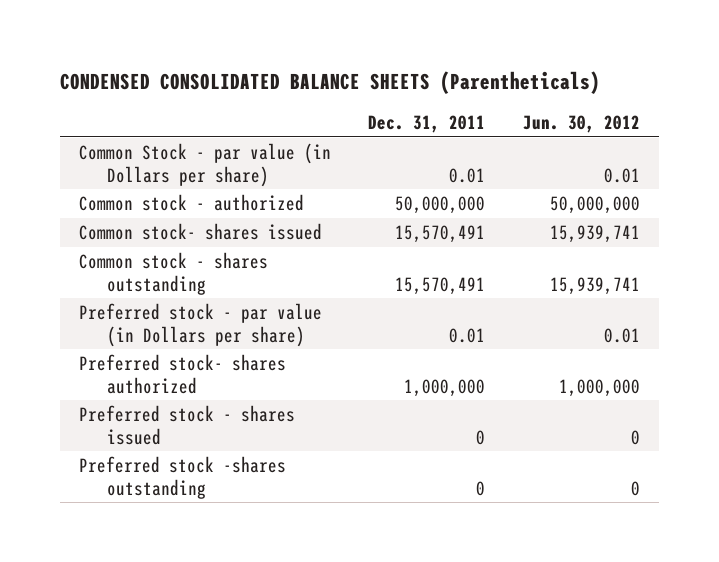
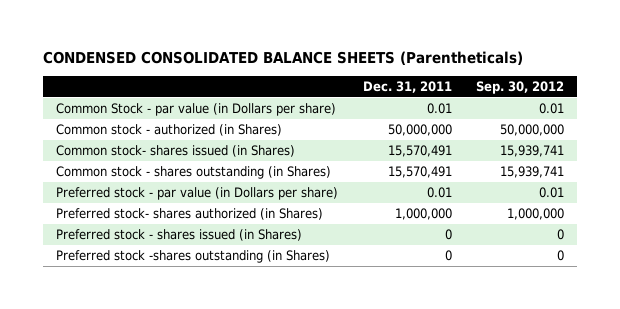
- | Dec. 31, 2011 | Jun. 30, 2012
+ | Dec. 31, 2011 | Sep. 30, 2012
- Common stock - authorized | 50,000,000 | 50,000,000
- Common stock- shares issued | 15,570,491 | 15,939,741
- Common stock - shares outstanding | 15,570,491 | 15,939,741
+ Common stock - authorized (in Shares) | 50,000,000 | 50,000,000
+ Common stock- shares issued (in Shares) | 15,570,491 | 15,939,741
+ Common stock - shares outstanding (in Shares) | 15,570,491 | 15,939,741
- Preferred stock- shares authorized | 1,000,000 | 1,000,000
- Preferred stock - shares issued | 0 | 0
- Preferred stock -shares outstanding | 0 | 0
+ Preferred stock- shares authorized (in Shares) | 1,000,000 | 1,000,000
+ Preferred stock - shares issued (in Shares) | 0 | 0
+ Preferred stock -shares outstanding (in Shares) | 0 | 0

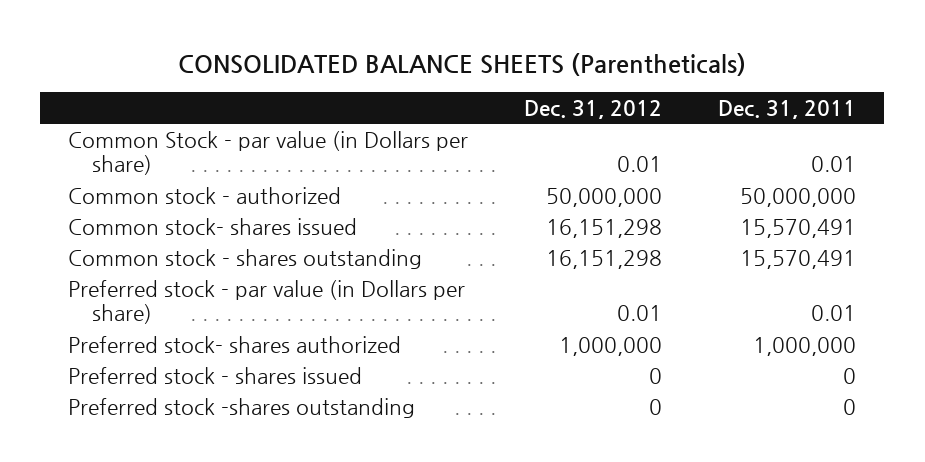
- CONDENSED CONSOLIDATED BALANCE SHEETS (Parentheticals)
+ CONSOLIDATED BALANCE SHEETS (Parentheticals)
- | Dec. 31, 2011 | Sep. 30, 2012
+ | Dec. 31, 2012 | Dec. 31, 2011
- Common stock - authorized (in Shares) | 50,000,000 | 50,000,000
- Common stock- shares issued (in Shares) | 15,570,491 | 15,939,741
- Common stock - shares outstanding (in Shares) | 15,570,491 | 15,939,741
+ Common stock - authorized | 50,000,000 | 50,000,000
+ Common stock- shares issued | 16,151,298 | 15,570,491
+ Common stock - shares outstanding | 16,151,298 | 15,570,491
- Preferred stock- shares authorized (in Shares) | 1,000,000 | 1,000,000
- Preferred stock - shares issued (in Shares) | 0 | 0
- Preferred stock -shares outstanding (in Shares) | 0 | 0
+ Preferred stock- shares authorized | 1,000,000 | 1,000,000
+ Preferred stock - shares issued | 0 | 0
+ Preferred stock -shares outstanding | 0 | 0

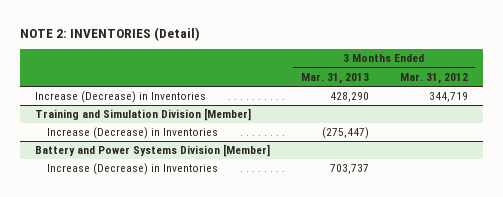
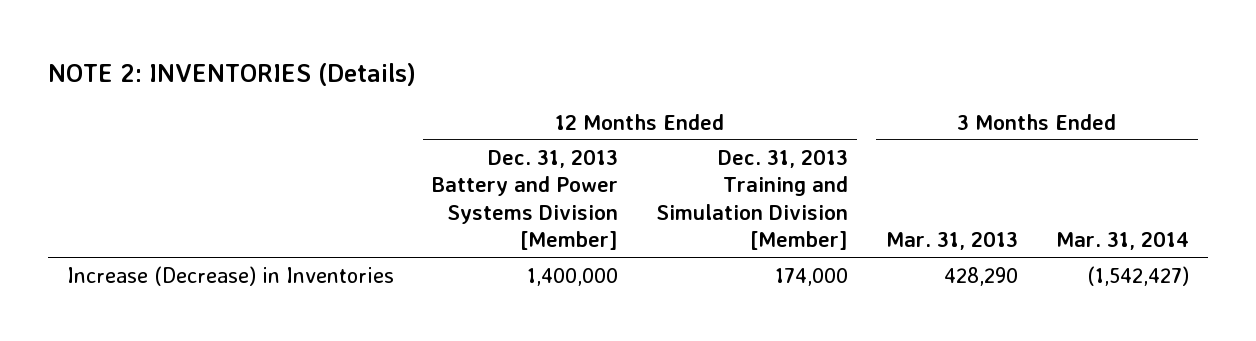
- NOTE 2: INVENTORIES (Detail)
+ NOTE 2: INVENTORIES (Details)
- | 3 Months Ended Mar. 31, 2013 | 3 Months Ended Mar. 31, 2012
+ | 12 Months Ended Dec. 31, 2013 Battery and Power Systems Division [Member] | 12 Months Ended Dec. 31, 2013 Training and Simulation Division [Member] | 3 Months Ended Mar. 31, 2013 | 3 Months Ended Mar. 31, 2014
- Training and Simulation Division [Member]
- Increase (Decrease) in Inventories | (275,447) |
- Battery and Power Systems Division [Member]
- Increase (Decrease) in Inventories | 703,737 |

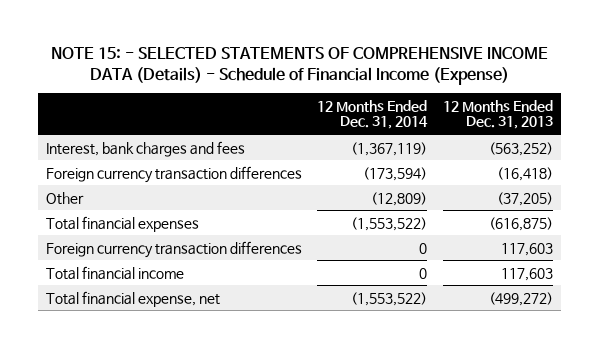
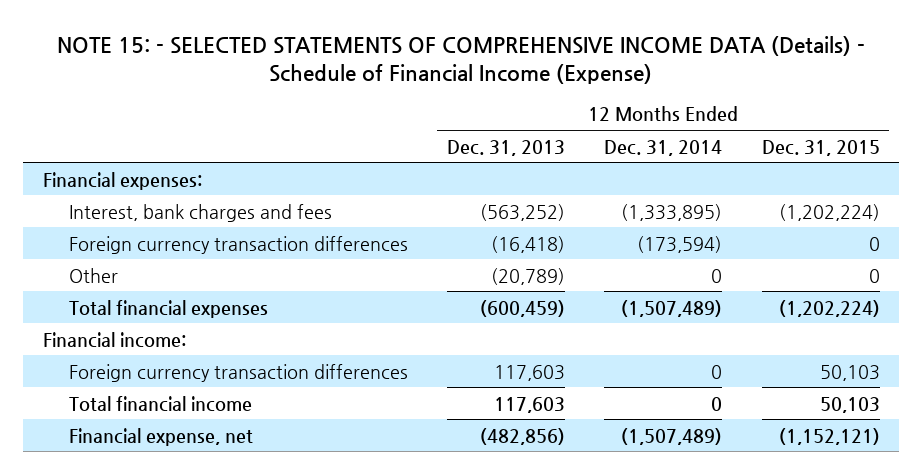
- | 12 Months Ended Dec. 31, 2014 | 12 Months Ended Dec. 31, 2013
+ | 12 Months Ended Dec. 31, 2013 | 12 Months Ended Dec. 31, 2014 | 12 Months Ended Dec. 31, 2015
- Interest, bank charges and fees | (1,367,119) | (563,252)
+ Financial expenses:
+ Interest, bank charges and fees | (563,252) | (1,333,895) | (1,202,224)
- Other | (12,809) | (37,205)
- Total financial expenses | (1,553,522) | (616,875)
+ Other | (20,789) | 0 | 0
+ Total financial expenses | (600,459) | (1,507,489) | (1,202,224)
+ Financial income:
- Total financial expense, net | (1,553,522) | (499,272)
+ Financial expense, net | (482,856) | (1,507,489) | (1,152,121)

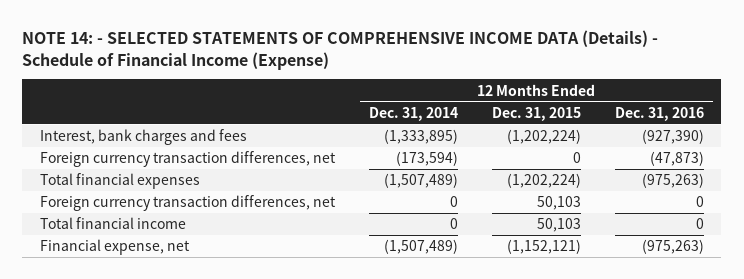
- NOTE 15: - SELECTED STATEMENTS OF COMPREHENSIVE INCOME DATA (Details) - Schedule of Financial Income (Expense)
+ NOTE 14: - SELECTED STATEMENTS OF COMPREHENSIVE INCOME DATA (Details) - Schedule of Financial Income (Expense)
- | 12 Months Ended Dec. 31, 2013 | 12 Months Ended Dec. 31, 2014 | 12 Months Ended Dec. 31, 2015
+ | 12 Months Ended Dec. 31, 2014 | 12 Months Ended Dec. 31, 2015 | 12 Months Ended Dec. 31, 2016
- Financial expenses:
- Foreign currency transaction differences | (16,418) | (173,594) | 0
- Other | (20,789) | 0 | 0
+ Foreign currency transaction differences, net | (173,594) | 0 | (47,873)
- Financial income:
- Foreign currency transaction differences | 117,603 | 0 | 50,103
+ Foreign currency transaction differences, net | 0 | 50,103 | 0

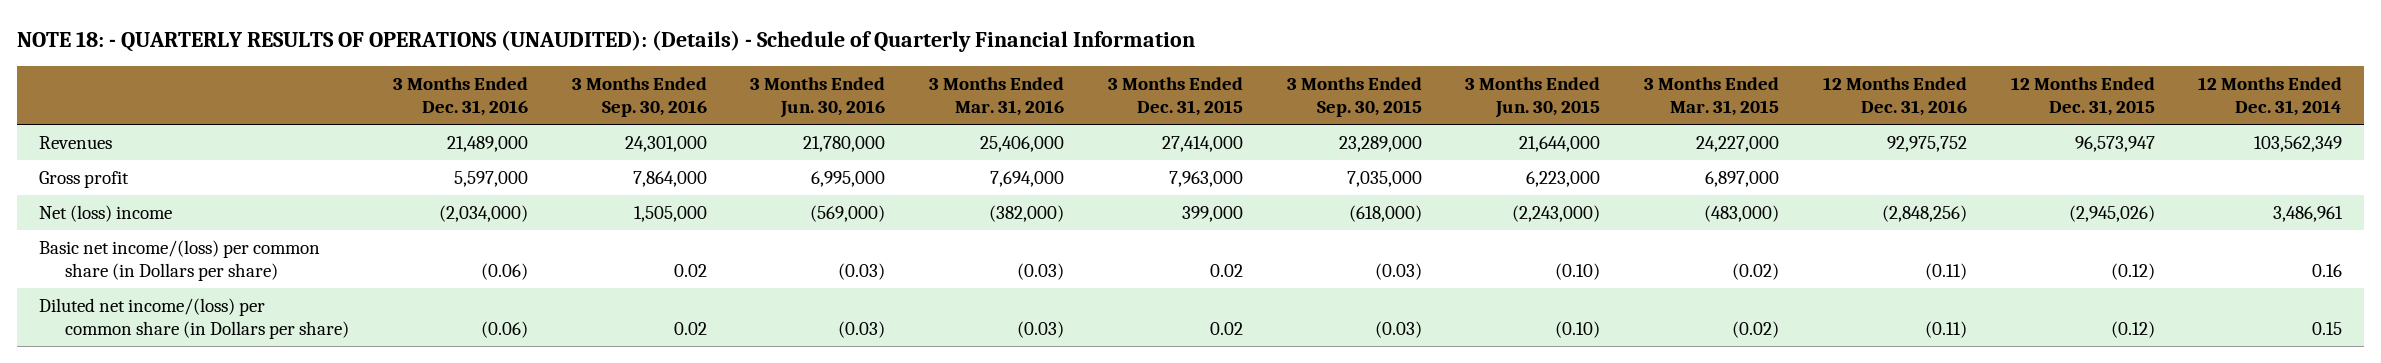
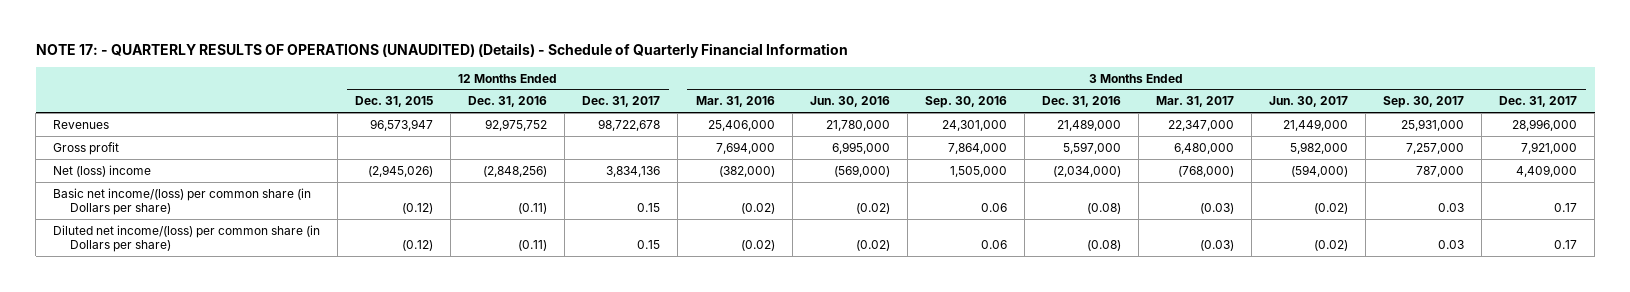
- NOTE 18: - QUARTERLY RESULTS OF OPERATIONS (UNAUDITED): (Details) - Schedule of Quarterly Financial Information
+ NOTE 17: - QUARTERLY RESULTS OF OPERATIONS (UNAUDITED) (Details) - Schedule of Quarterly Financial Information
- | 3 Months Ended Dec. 31, 2016 | 3 Months Ended Sep. 30, 2016 | 3 Months Ended Jun. 30, 2016 | 3 Months Ended Mar. 31, 2016 | 3 Months Ended Dec. 31, 2015 | 3 Months Ended Sep. 30, 2015 | 3 Months Ended Jun. 30, 2015 | 3 Months Ended Mar. 31, 2015 | 12 Months Ended Dec. 31, 2016 | 12 Months Ended Dec. 31, 2015 | 12 Months Ended Dec. 31, 2014
+ | 12 Months Ended Dec. 31, 2015 | 12 Months Ended Dec. 31, 2016 | 12 Months Ended Dec. 31, 2017 | 3 Months Ended Mar. 31, 2016 | 3 Months Ended Jun. 30, 2016 | 3 Months Ended Sep. 30, 2016 | 3 Months Ended Dec. 31, 2016 | 3 Months Ended Mar. 31, 2017 | 3 Months Ended Jun. 30, 2017 | 3 Months Ended Sep. 30, 2017 | 3 Months Ended Dec. 31, 2017
- Basic net income/(loss) per common share (in Dollars per share) | (0.06) | 0.02 | (0.03) | (0.03) | 0.02 | (0.03) | (0.10) | (0.02) | (0.11) | (0.12) | 0.16
- Diluted net income/(loss) per common share (in Dollars per share) | (0.06) | 0.02 | (0.03) | (0.03) | 0.02 | (0.03) | (0.10) | (0.02) | (0.11) | (0.12) | 0.15
+ Basic net income/(loss) per common share (in Dollars per share) | (0.12) | (0.11) | 0.15 | (0.02) | (0.02) | 0.06 | (0.08) | (0.03) | (0.02) | 0.03 | 0.17
+ Diluted net income/(loss) per common share (in Dollars per share) | (0.12) | (0.11) | 0.15 | (0.02) | (0.02) | 0.06 | (0.08) | (0.03) | (0.02) | 0.03 | 0.17

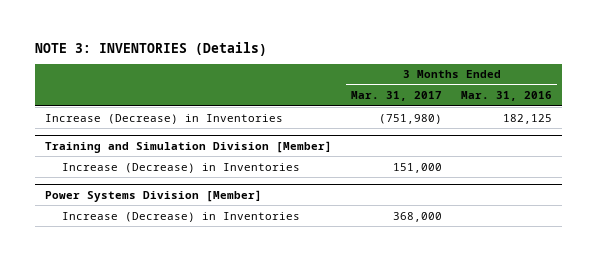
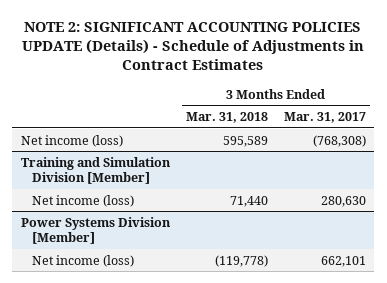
- NOTE 3: INVENTORIES (Details)
+ NOTE 2: SIGNIFICANT ACCOUNTING POLICIES UPDATE (Details) - Schedule of Adjustments in Contract Estimates
- | 3 Months Ended Mar. 31, 2017 | 3 Months Ended Mar. 31, 2016
+ | 3 Months Ended Mar. 31, 2018 | 3 Months Ended Mar. 31, 2017
- Increase (Decrease) in Inventories | (751,980) | 182,125
+ Net income (loss) | 595,589 | (768,308)
@ Training and Simulation Division [Member]
- Increase (Decrease) in Inventories | 151,000 |
+ Net income (loss) | 71,440 | 280,630
@ Power Systems Division [Member]
- Increase (Decrease) in Inventories | 368,000 |
+ Net income (loss) | (119,778) | 662,101

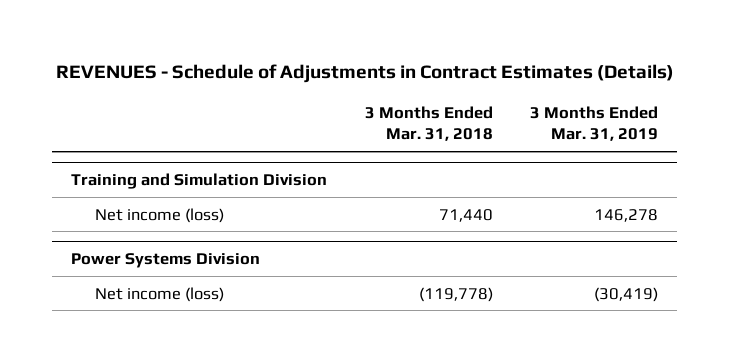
- NOTE 2: SIGNIFICANT ACCOUNTING POLICIES UPDATE (Details) - Schedule of Adjustments in Contract Estimates
+ REVENUES - Schedule of Adjustments in Contract Estimates (Details)
- | 3 Months Ended Mar. 31, 2018 | 3 Months Ended Mar. 31, 2017
+ | 3 Months Ended Mar. 31, 2018 | 3 Months Ended Mar. 31, 2019
- Net income (loss) | 595,589 | (768,308)
- Training and Simulation Division [Member]
+ Training and Simulation Division
- Power Systems Division [Member]
+ Power Systems Division

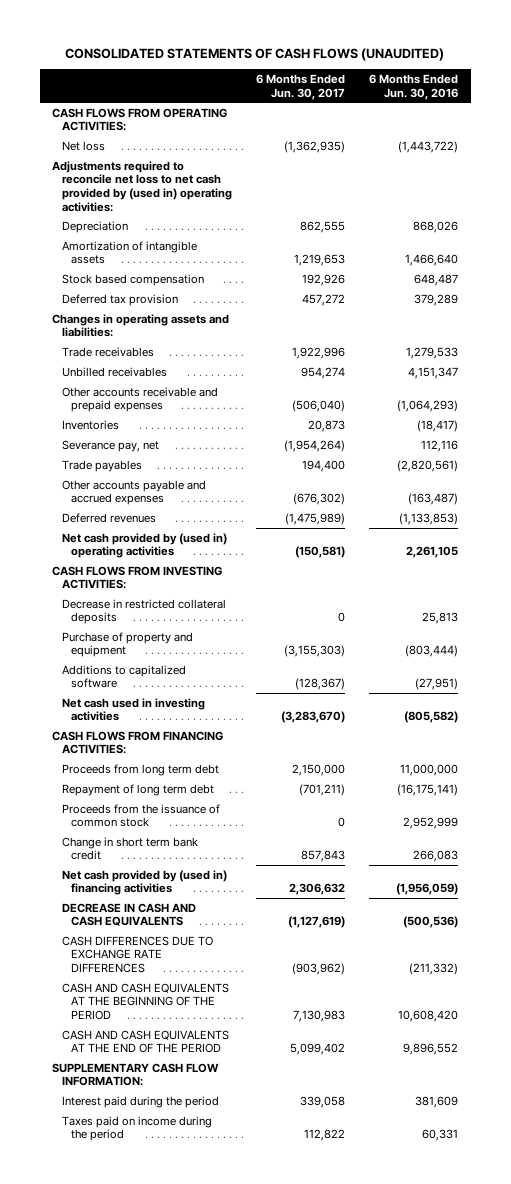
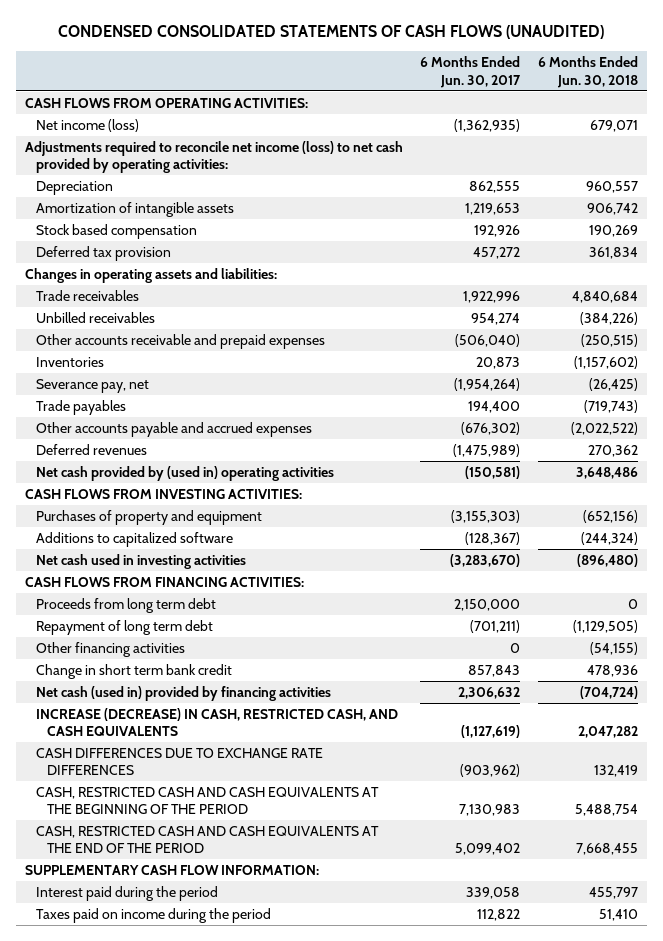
- CONSOLIDATED STATEMENTS OF CASH FLOWS (UNAUDITED)
+ CONDENSED CONSOLIDATED STATEMENTS OF CASH FLOWS (UNAUDITED)
- | 6 Months Ended Jun. 30, 2017 | 6 Months Ended Jun. 30, 2016
+ | 6 Months Ended Jun. 30, 2017 | 6 Months Ended Jun. 30, 2018
- Net loss | (1,362,935) | (1,443,722)
- Adjustments required to reconcile net loss to net cash provided by (used in) operating activities:
+ Net income (loss) | (1,362,935) | 679,071
+ Adjustments required to reconcile net income (loss) to net cash provided by operating activities:
- Decrease in restricted collateral deposits | 0 | 25,813
- Purchase of property and equipment | (3,155,303) | (803,444)
+ Purchases of property and equipment | (3,155,303) | (652,156)
- Proceeds from the issuance of common stock | 0 | 2,952,999
+ Other financing activities | 0 | (54,155)
- Net cash provided by (used in) financing activities | 2,306,632 | (1,956,059)
- DECREASE IN CASH AND CASH EQUIVALENTS | (1,127,619) | (500,536)
+ Net cash (used in) provided by financing activities | 2,306,632 | (704,724)
+ INCREASE (DECREASE) IN CASH, RESTRICTED CASH, AND CASH EQUIVALENTS | (1,127,619) | 2,047,282
- CASH AND CASH EQUIVALENTS AT THE BEGINNING OF THE PERIOD | 7,130,983 | 10,608,420
- CASH AND CASH EQUIVALENTS AT THE END OF THE PERIOD | 5,099,402 | 9,896,552
+ CASH, RESTRICTED CASH AND CASH EQUIVALENTS AT THE BEGINNING OF THE PERIOD | 7,130,983 | 5,488,754
+ CASH, RESTRICTED CASH AND CASH EQUIVALENTS AT THE END OF THE PERIOD | 5,099,402 | 7,668,455

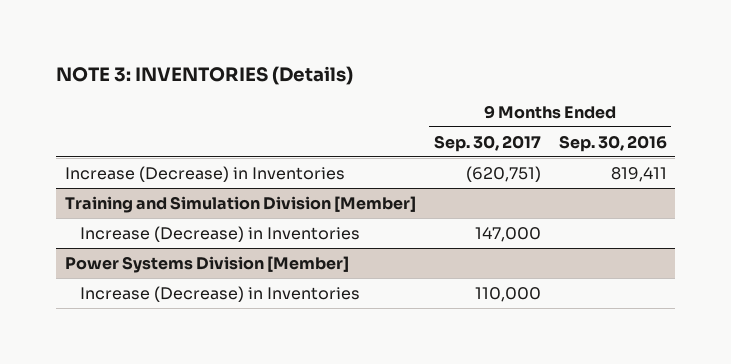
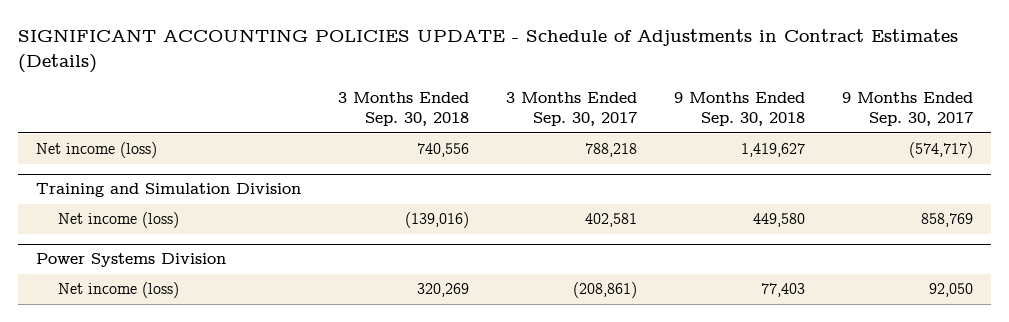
- NOTE 3: INVENTORIES (Details)
+ SIGNIFICANT ACCOUNTING POLICIES UPDATE - Schedule of Adjustments in Contract Estimates (Details)
- | 9 Months Ended Sep. 30, 2017 | 9 Months Ended Sep. 30, 2016
+ | 3 Months Ended Sep. 30, 2018 | 3 Months Ended Sep. 30, 2017 | 9 Months Ended Sep. 30, 2018 | 9 Months Ended Sep. 30, 2017
- Increase (Decrease) in Inventories | (620,751) | 819,411
- Training and Simulation Division [Member]
- Increase (Decrease) in Inventories | 147,000 |
- Power Systems Division [Member]
- Increase (Decrease) in Inventories | 110,000 |
+ Net income (loss) | 740,556 | 788,218 | 1,419,627 | (574,717)
+ Training and Simulation Division
+ Net income (loss) | (139,016) | 402,581 | 449,580 | 858,769
+ Power Systems Division
+ Net income (loss) | 320,269 | (208,861) | 77,403 | 92,050

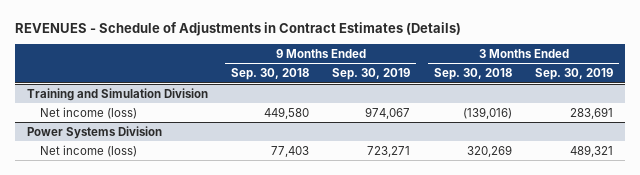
- SIGNIFICANT ACCOUNTING POLICIES UPDATE - Schedule of Adjustments in Contract Estimates (Details)
+ REVENUES - Schedule of Adjustments in Contract Estimates (Details)
- | 3 Months Ended Sep. 30, 2018 | 3 Months Ended Sep. 30, 2017 | 9 Months Ended Sep. 30, 2018 | 9 Months Ended Sep. 30, 2017
+ | 9 Months Ended Sep. 30, 2018 | 9 Months Ended Sep. 30, 2019 | 3 Months Ended Sep. 30, 2018 | 3 Months Ended Sep. 30, 2019
- Net income (loss) | 740,556 | 788,218 | 1,419,627 | (574,717)

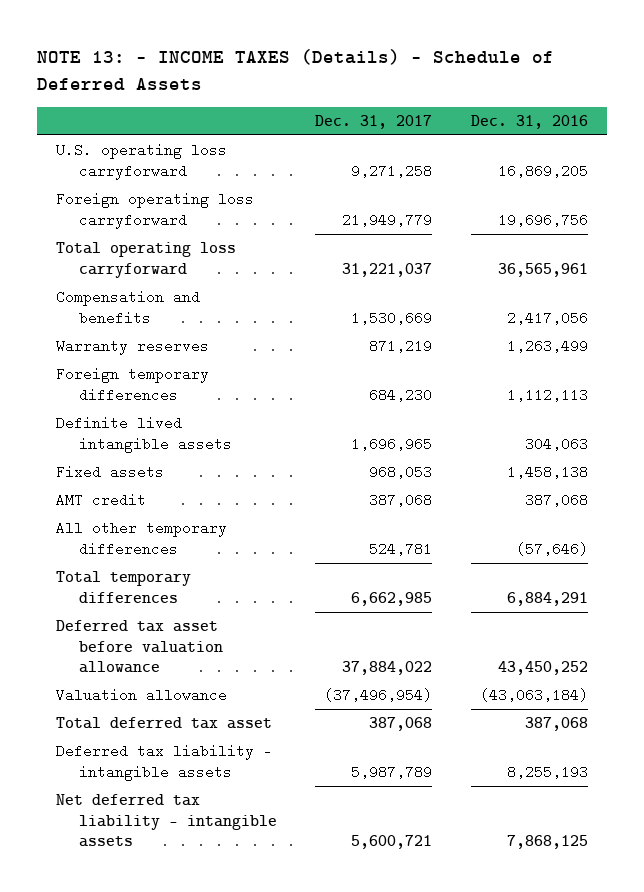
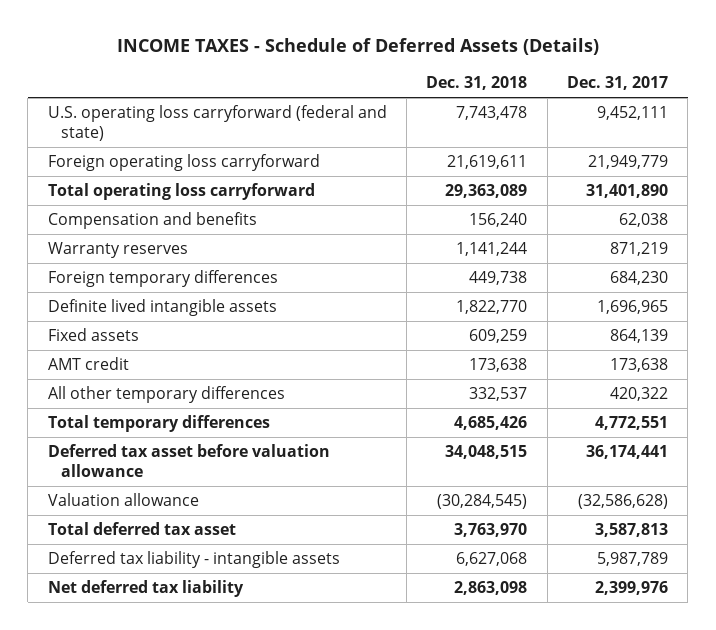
- NOTE 13: - INCOME TAXES (Details) - Schedule of Deferred Assets
+ INCOME TAXES - Schedule of Deferred Assets (Details)
- | Dec. 31, 2017 | Dec. 31, 2016
+ | Dec. 31, 2018 | Dec. 31, 2017
- U.S. operating loss carryforward | 9,271,258 | 16,869,205
+ U.S. operating loss carryforward (federal and state) | 7,743,478 | 9,452,111
- Total operating loss carryforward | 31,221,037 | 36,565,961
- Compensation and benefits | 1,530,669 | 2,417,056
+ Total operating loss carryforward | 29,363,089 | 31,401,890
+ Compensation and benefits | 156,240 | 62,038
- Fixed assets | 968,053 | 1,458,138
- AMT credit | 387,068 | 387,068
- All other temporary differences | 524,781 | (57,646)
- Total temporary differences | 6,662,985 | 6,884,291
- Deferred tax asset before valuation allowance | 37,884,022 | 43,450,252
- Valuation allowance | (37,496,954) | (43,063,184)
- Total deferred tax asset | 387,068 | 387,068
+ Fixed assets | 609,259 | 864,139
+ AMT credit | 173,638 | 173,638
+ All other temporary differences | 332,537 | 420,322
+ Total temporary differences | 4,685,426 | 4,772,551
+ Deferred tax asset before valuation allowance | 34,048,515 | 36,174,441
+ Valuation allowance | (30,284,545) | (32,586,628)
+ Total deferred tax asset | 3,763,970 | 3,587,813
- Net deferred tax liability - intangible assets | 5,600,721 | 7,868,125
+ Net deferred tax liability | 2,863,098 | 2,399,976

